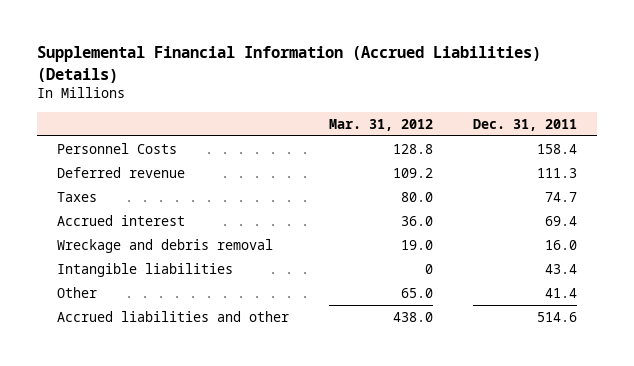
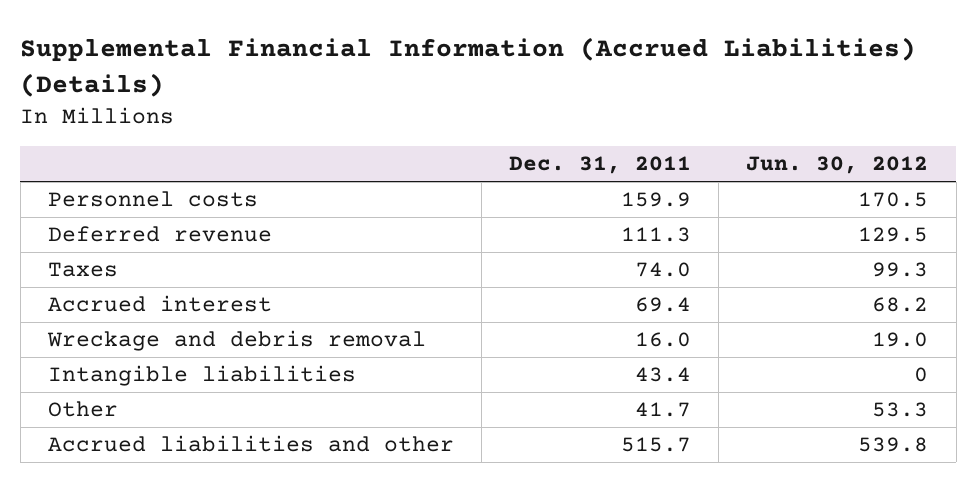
- | Mar. 31, 2012 | Dec. 31, 2011
+ | Dec. 31, 2011 | Jun. 30, 2012
- Personnel Costs | 128.8 | 158.4
+ Personnel costs | 159.9 | 170.5
- Taxes | 80.0 | 74.7
+ Taxes | 74.0 | 99.3
- Other | 65.0 | 41.4
- Accrued liabilities and other | 438.0 | 514.6
+ Other | 41.7 | 53.3
+ Accrued liabilities and other | 515.7 | 539.8

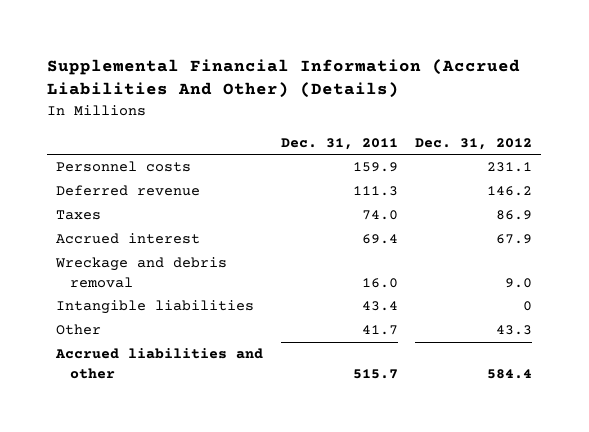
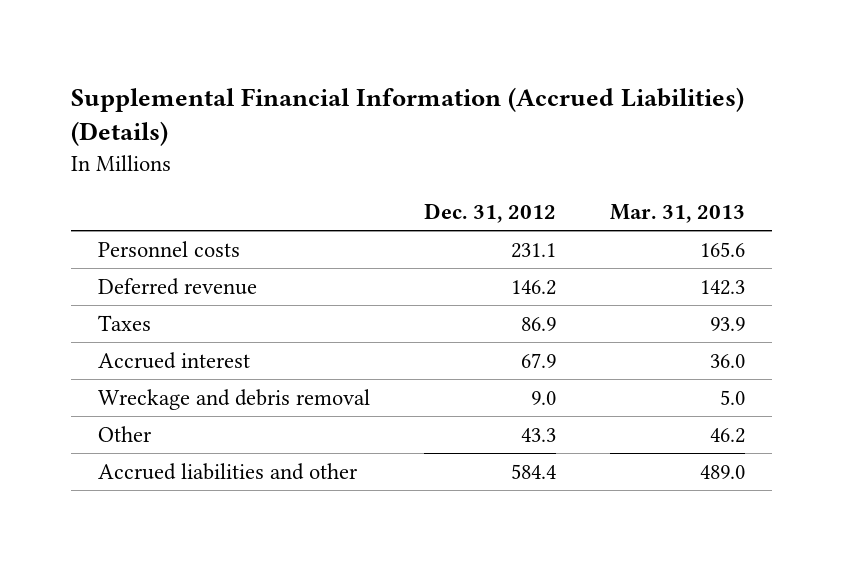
- Supplemental Financial Information (Accrued Liabilities And Other) (Details)
+ Supplemental Financial Information (Accrued Liabilities) (Details)
- | Dec. 31, 2011 | Dec. 31, 2012
+ | Dec. 31, 2012 | Mar. 31, 2013
- Intangible liabilities | 43.4 | 0

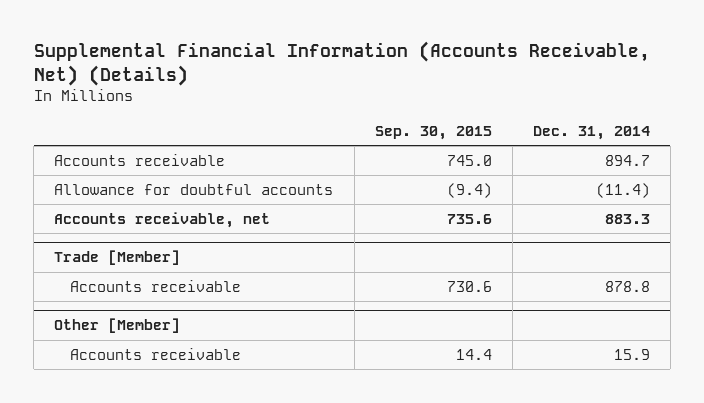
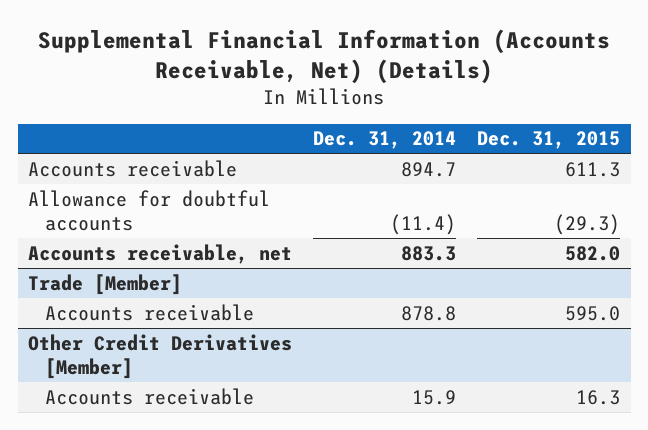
- | Sep. 30, 2015 | Dec. 31, 2014
+ | Dec. 31, 2014 | Dec. 31, 2015
- Other [Member]
+ Other Credit Derivatives [Member]

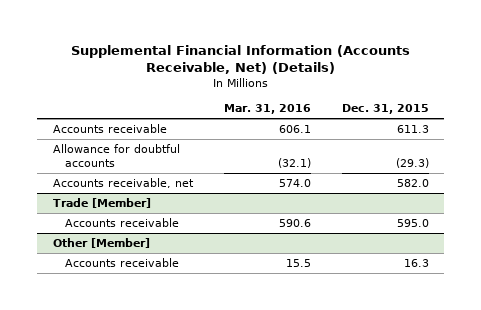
- | Dec. 31, 2014 | Dec. 31, 2015
+ | Mar. 31, 2016 | Dec. 31, 2015
- Other Credit Derivatives [Member]
+ Other [Member]

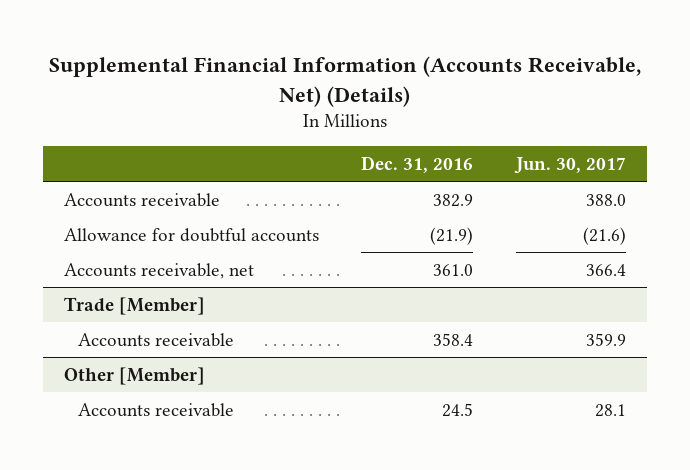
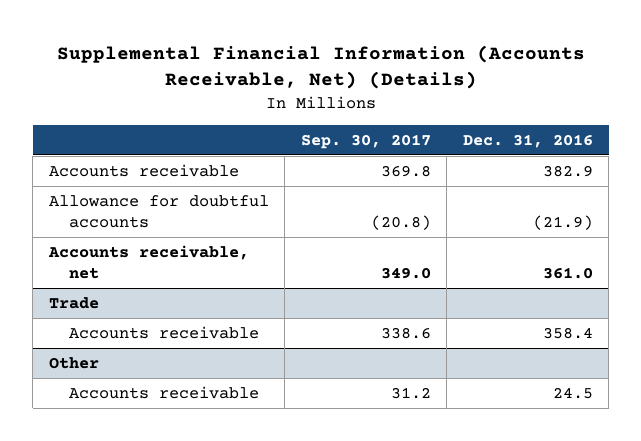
- | Dec. 31, 2016 | Jun. 30, 2017
+ | Sep. 30, 2017 | Dec. 31, 2016
- Trade [Member]
+ Trade
- Other [Member]
+ Other

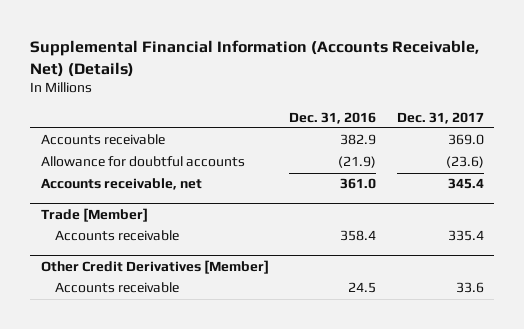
- | Sep. 30, 2017 | Dec. 31, 2016
+ | Dec. 31, 2016 | Dec. 31, 2017
- Trade
+ Trade [Member]
- Other
+ Other Credit Derivatives [Member]

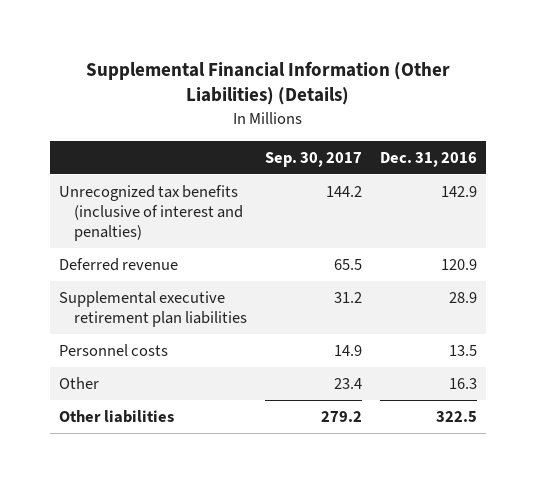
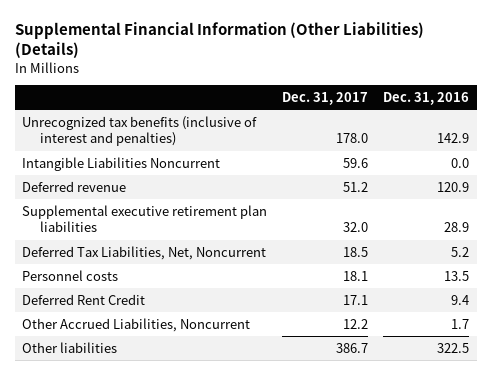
- | Sep. 30, 2017 | Dec. 31, 2016
+ | Dec. 31, 2017 | Dec. 31, 2016
+ Intangible Liabilities Noncurrent | 59.6 | 0.0
+ Deferred Tax Liabilities, Net, Noncurrent | 18.5 | 5.2
- Other | 23.4 | 16.3
+ Deferred Rent Credit | 17.1 | 9.4
+ Other Accrued Liabilities, Noncurrent | 12.2 | 1.7

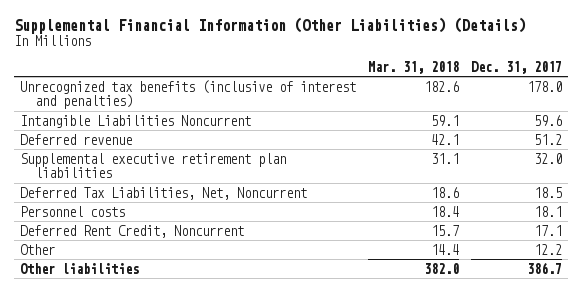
- | Dec. 31, 2017 | Dec. 31, 2016
+ | Mar. 31, 2018 | Dec. 31, 2017
- Deferred Rent Credit | 17.1 | 9.4
- Other Accrued Liabilities, Noncurrent | 12.2 | 1.7
+ Deferred Rent Credit, Noncurrent | 15.7 | 17.1
+ Other | 14.4 | 12.2

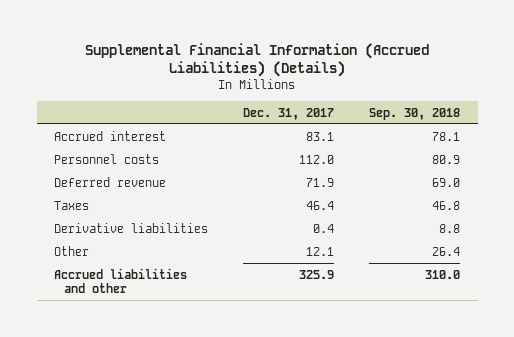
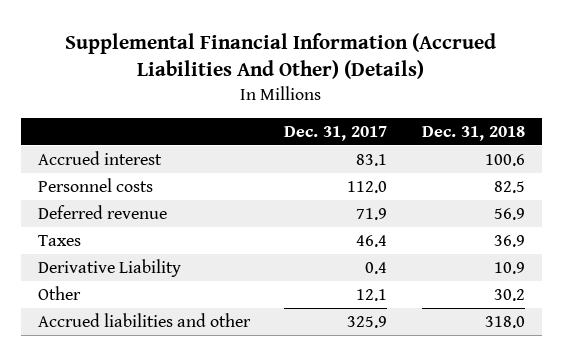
- Supplemental Financial Information (Accrued Liabilities) (Details)
+ Supplemental Financial Information (Accrued Liabilities And Other) (Details)
- | Dec. 31, 2017 | Sep. 30, 2018
+ | Dec. 31, 2017 | Dec. 31, 2018
- Derivative liabilities | 0.4 | 8.8
+ Derivative Liability | 0.4 | 10.9

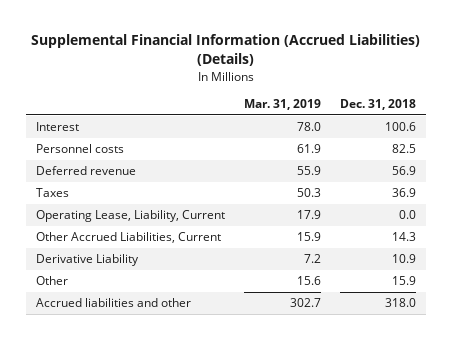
- Supplemental Financial Information (Accrued Liabilities And Other) (Details)
+ Supplemental Financial Information (Accrued Liabilities) (Details)
- | Dec. 31, 2017 | Dec. 31, 2018
+ | Mar. 31, 2019 | Dec. 31, 2018
- Accrued interest | 83.1 | 100.6
+ Interest | 78.0 | 100.6
+ Operating Lease, Liability, Current | 17.9 | 0.0
+ Other Accrued Liabilities, Current | 15.9 | 14.3
- Other | 12.1 | 30.2
+ Other | 15.6 | 15.9

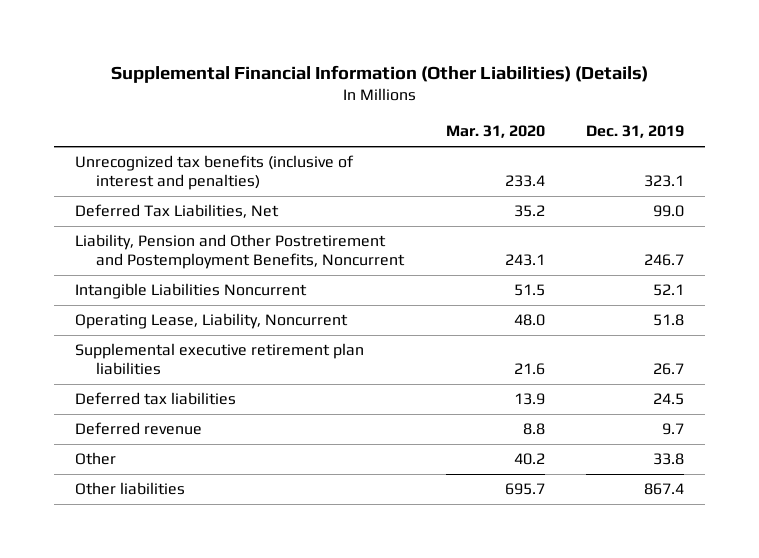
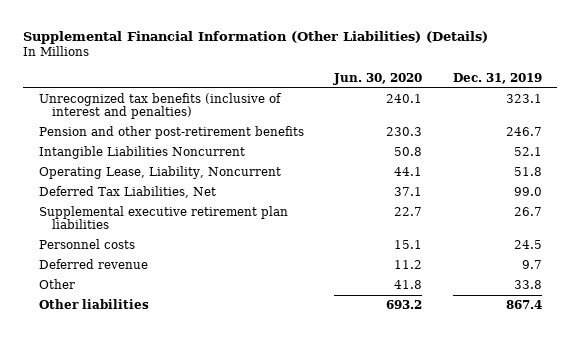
- | Mar. 31, 2020 | Dec. 31, 2019
+ | Jun. 30, 2020 | Dec. 31, 2019
- Liability, Pension and Other Postretirement and Postemployment Benefits, Noncurrent | 243.1 | 246.7
+ Pension and other post-retirement benefits | 230.3 | 246.7
moved down: Deferred Tax Liabilities, Net | 37.1 | 99.0
- Deferred tax liabilities | 13.9 | 24.5
+ Personnel costs | 15.1 | 24.5

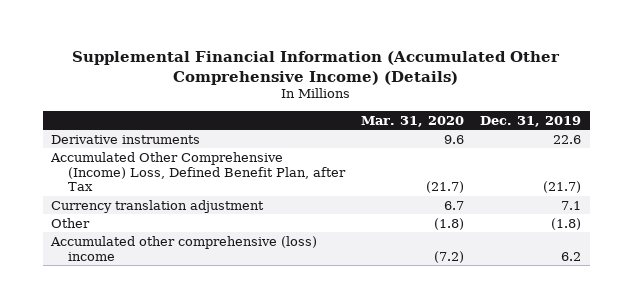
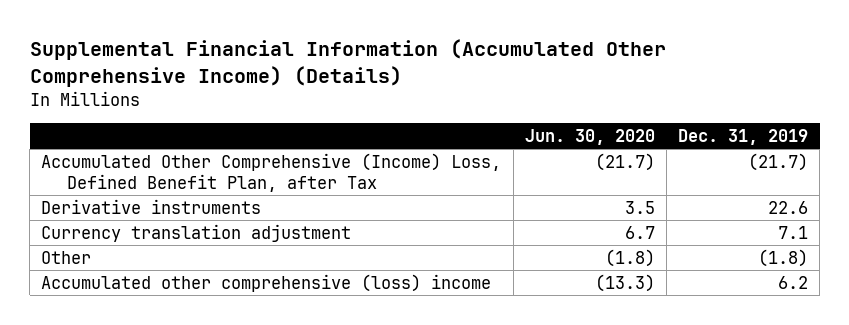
- | Mar. 31, 2020 | Dec. 31, 2019
+ | Jun. 30, 2020 | Dec. 31, 2019
moved down: Derivative instruments | 3.5 | 22.6

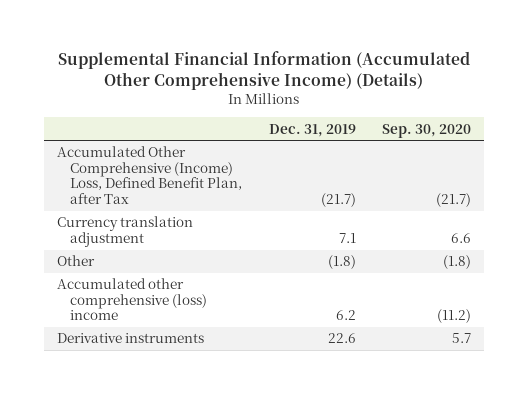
- | Jun. 30, 2020 | Dec. 31, 2019
+ | Dec. 31, 2019 | Sep. 30, 2020
moved down: Derivative instruments | 22.6 | 5.7

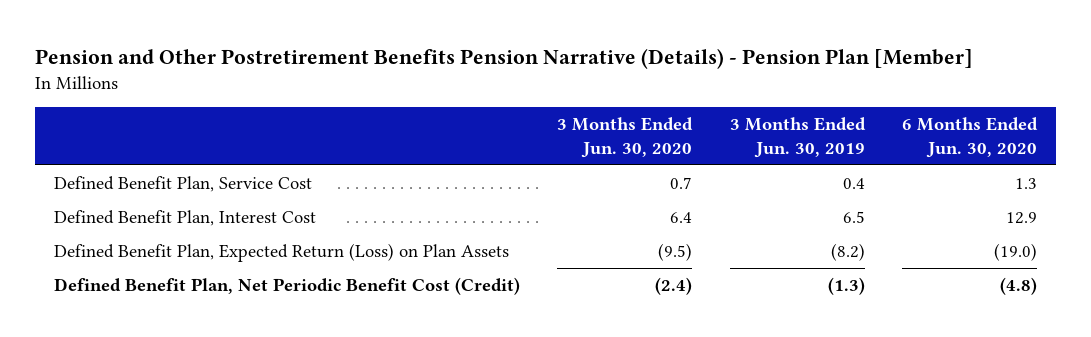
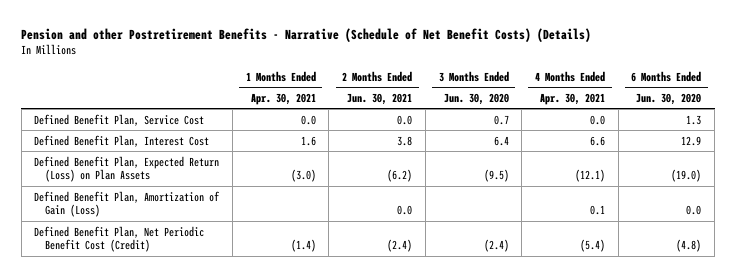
- Pension and Other Postretirement Benefits Pension Narrative (Details) - Pension Plan [Member]
+ Pension and other Postretirement Benefits - Narrative (Schedule of Net Benefit Costs) (Details)
- | 3 Months Ended Jun. 30, 2020 | 3 Months Ended Jun. 30, 2019 | 6 Months Ended Jun. 30, 2020
+ | 1 Months Ended Apr. 30, 2021 | 2 Months Ended Jun. 30, 2021 | 3 Months Ended Jun. 30, 2020 | 4 Months Ended Apr. 30, 2021 | 6 Months Ended Jun. 30, 2020
+ Defined Benefit Plan, Amortization of Gain (Loss) | | 0.0 | | 0.1 | 0.0

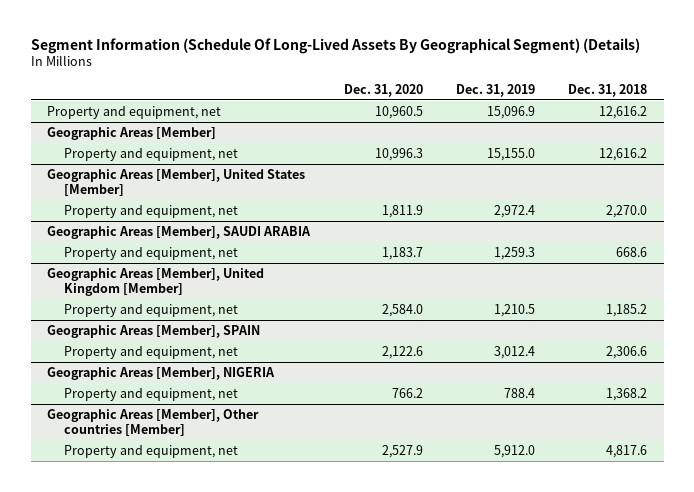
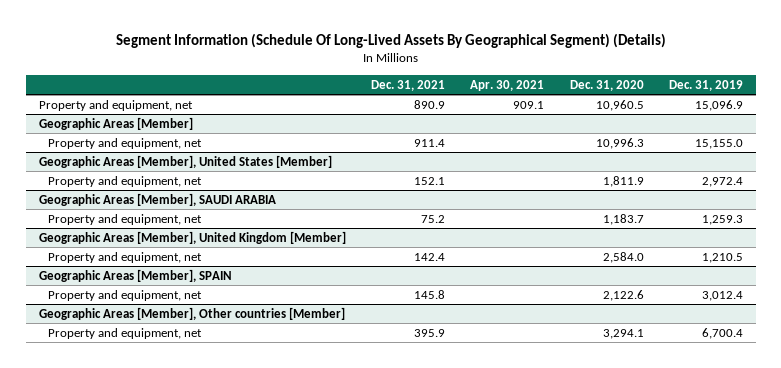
- | Dec. 31, 2020 | Dec. 31, 2019 | Dec. 31, 2018
+ | Dec. 31, 2021 | Apr. 30, 2021 | Dec. 31, 2020 | Dec. 31, 2019
- Geographic Areas [Member], NIGERIA
- Property and equipment, net | 766.2 | 788.4 | 1,368.2
@ Geographic Areas [Member], Other countries [Member]
- Property and equipment, net | 2,527.9 | 5,912.0 | 4,817.6
+ Property and equipment, net | 395.9 | | 3,294.1 | 6,700.4

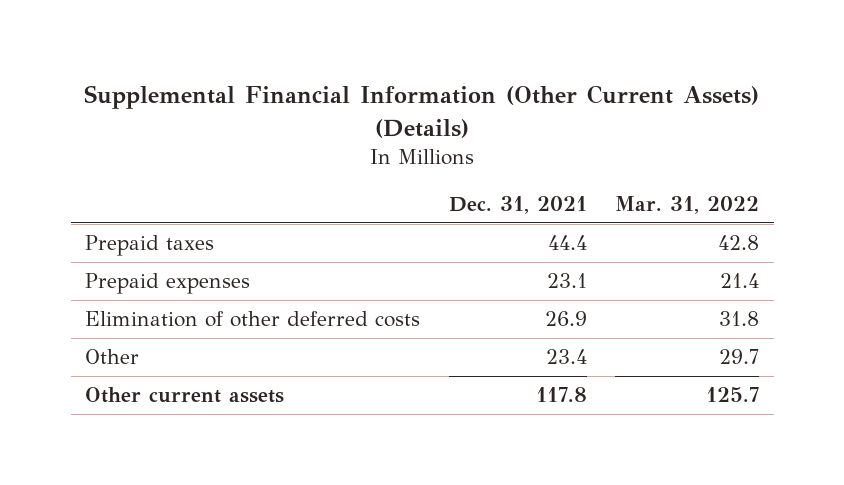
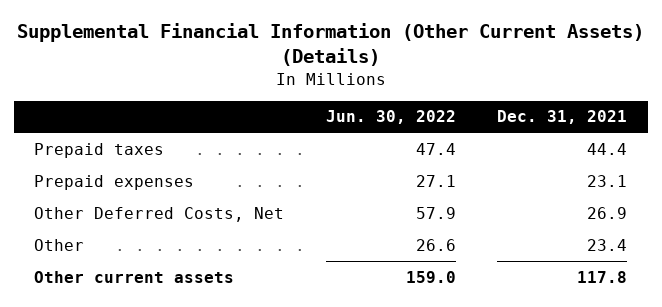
- | Dec. 31, 2021 | Mar. 31, 2022
+ | Jun. 30, 2022 | Dec. 31, 2021
- Elimination of other deferred costs | 26.9 | 31.8
+ Other Deferred Costs, Net | 57.9 | 26.9

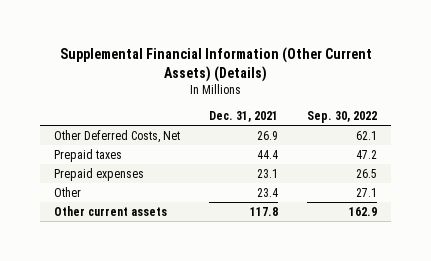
- | Jun. 30, 2022 | Dec. 31, 2021
+ | Dec. 31, 2021 | Sep. 30, 2022
moved up: Other Deferred Costs, Net | 26.9 | 62.1

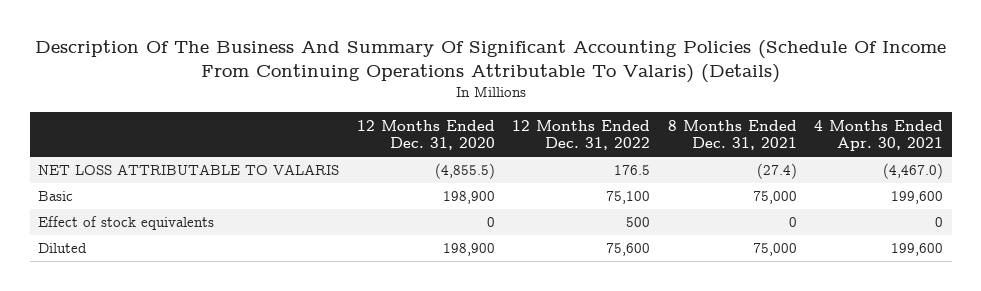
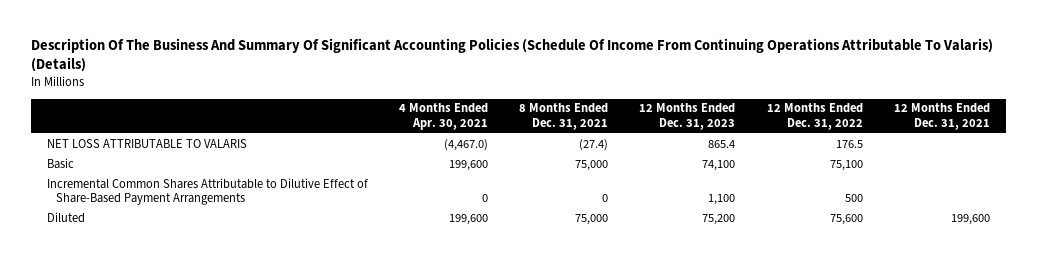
- | 12 Months Ended Dec. 31, 2020 | 12 Months Ended Dec. 31, 2022 | 8 Months Ended Dec. 31, 2021 | 4 Months Ended Apr. 30, 2021
+ | 4 Months Ended Apr. 30, 2021 | 8 Months Ended Dec. 31, 2021 | 12 Months Ended Dec. 31, 2023 | 12 Months Ended Dec. 31, 2022 | 12 Months Ended Dec. 31, 2021
- Effect of stock equivalents | 0 | 500 | 0 | 0
+ Incremental Common Shares Attributable to Dilutive Effect of Share-Based Payment Arrangements | 0 | 0 | 1,100 | 500 |

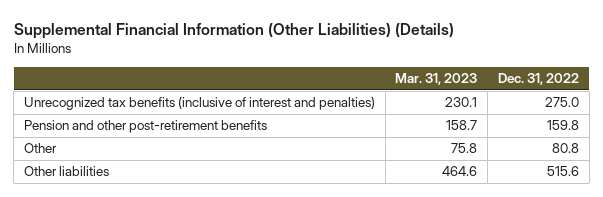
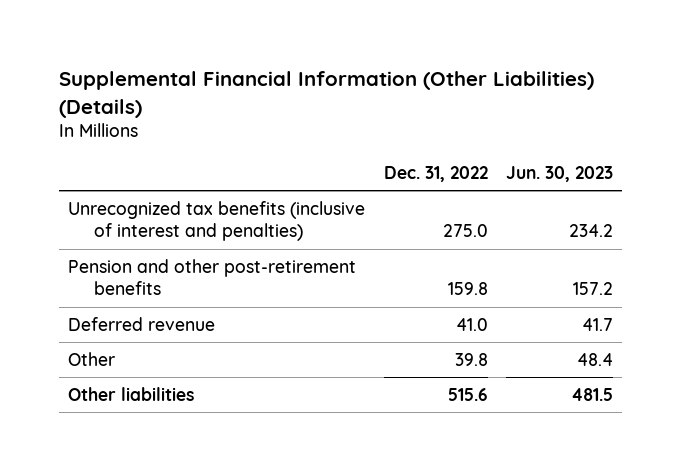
- | Mar. 31, 2023 | Dec. 31, 2022
+ | Dec. 31, 2022 | Jun. 30, 2023
- Other | 75.8 | 80.8
+ Deferred revenue | 41.0 | 41.7
+ Other | 39.8 | 48.4

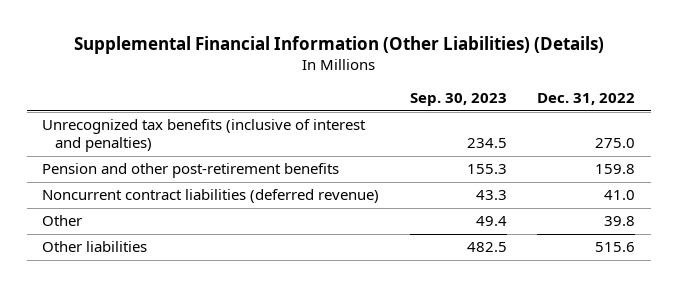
- | Dec. 31, 2022 | Jun. 30, 2023
+ | Sep. 30, 2023 | Dec. 31, 2022
- Deferred revenue | 41.0 | 41.7
+ Noncurrent contract liabilities (deferred revenue) | 43.3 | 41.0

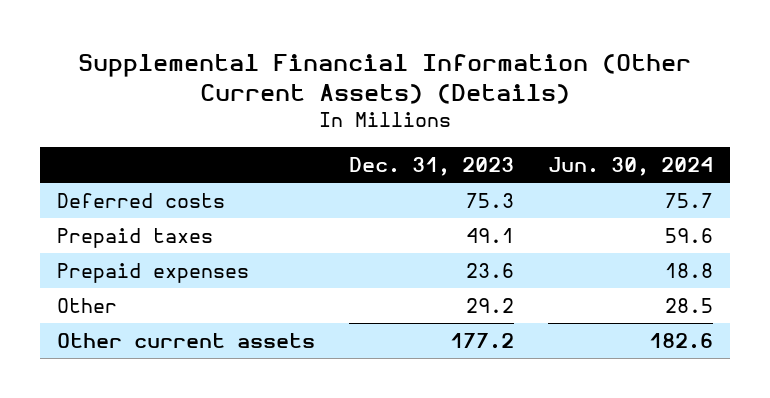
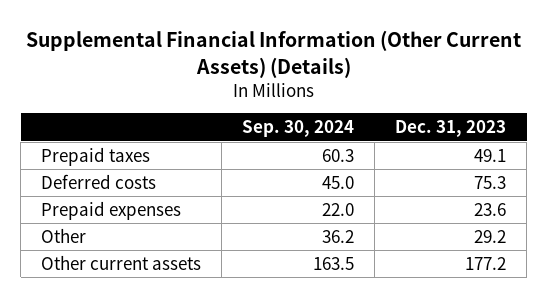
- | Dec. 31, 2023 | Jun. 30, 2024
+ | Sep. 30, 2024 | Dec. 31, 2023
moved down: Deferred costs | 45.0 | 75.3

